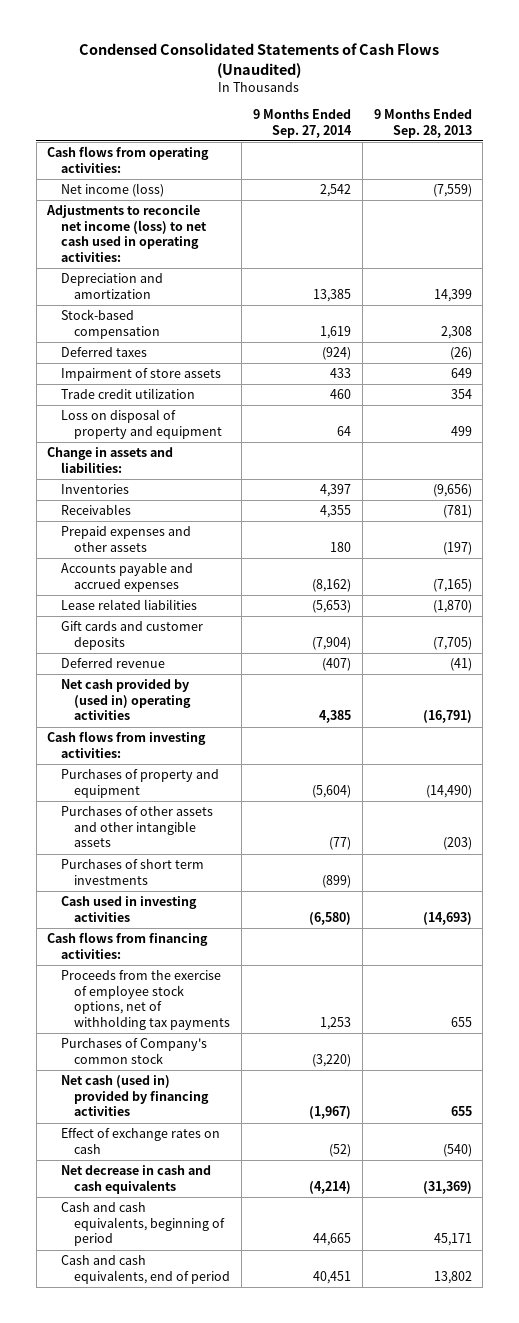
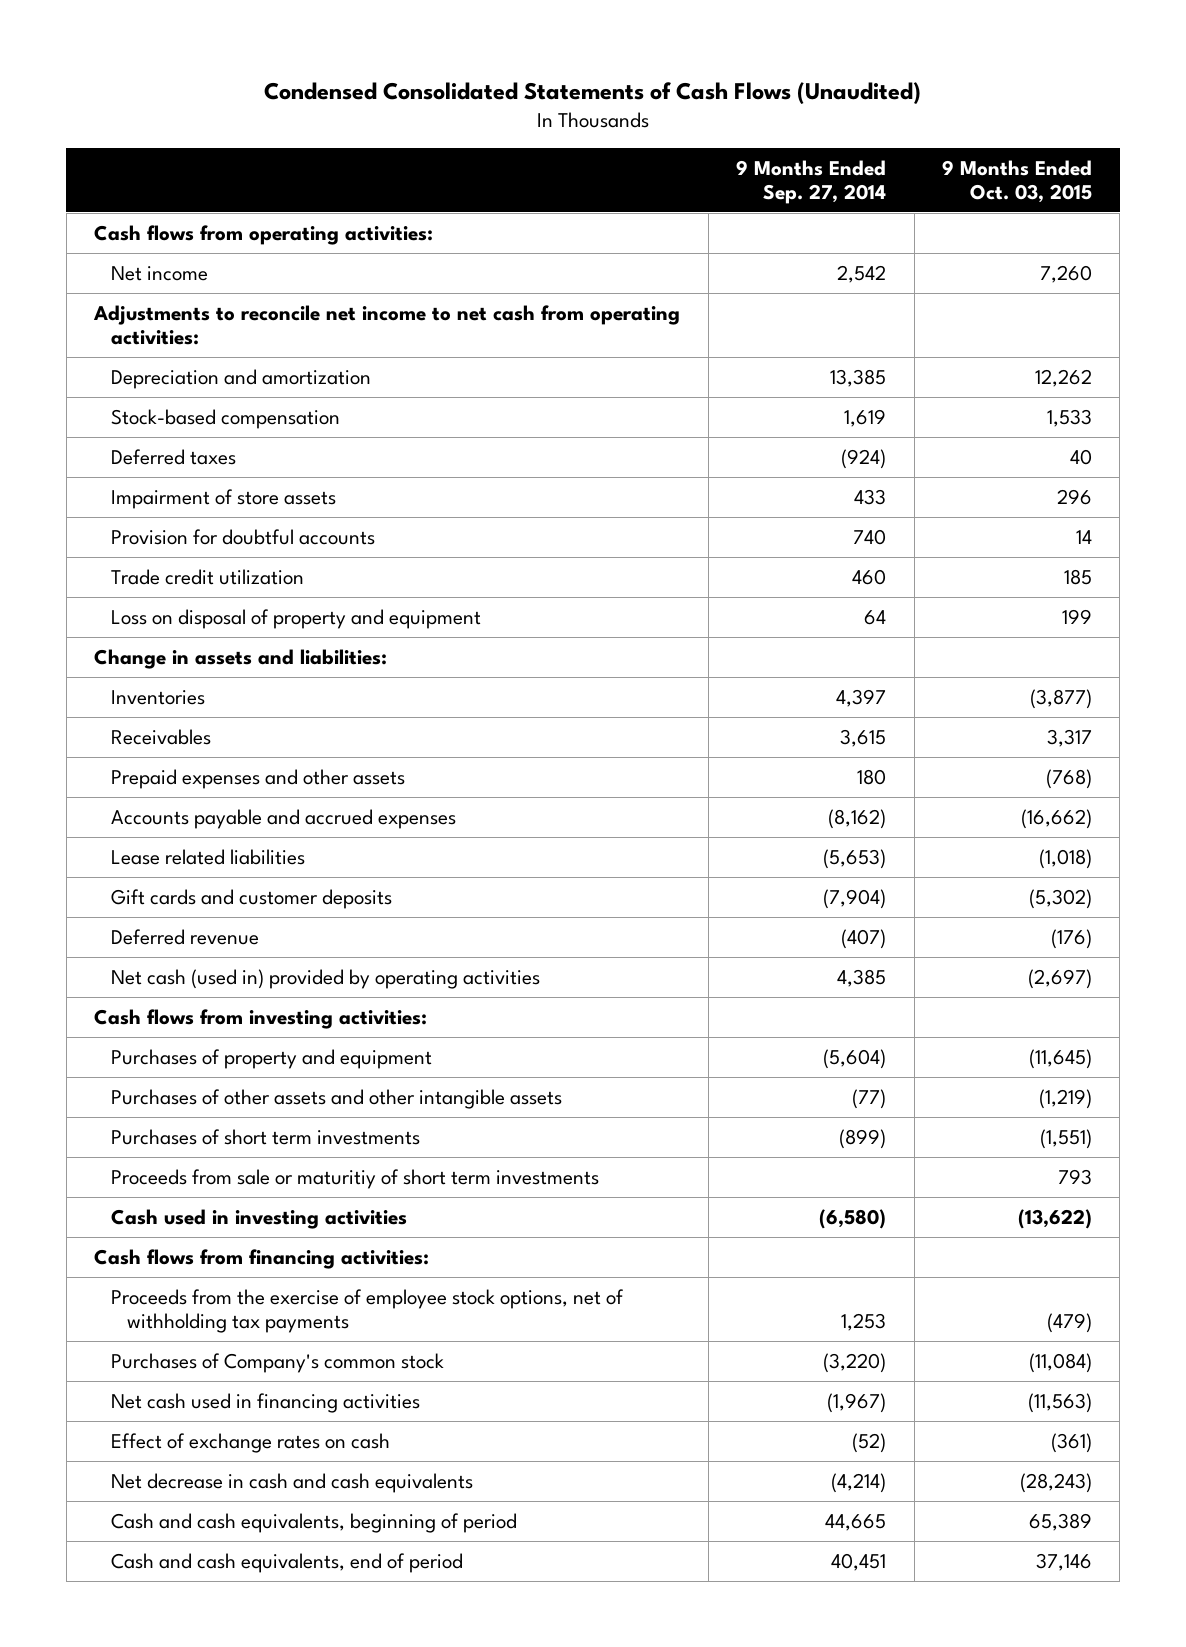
- | 9 Months Ended Sep. 27, 2014 | 9 Months Ended Sep. 28, 2013
+ | 9 Months Ended Sep. 27, 2014 | 9 Months Ended Oct. 03, 2015
- Net income (loss) | 2,542 | (7,559)
- Adjustments to reconcile net income (loss) to net cash used in operating activities:
+ Net income | 2,542 | 7,260
+ Adjustments to reconcile net income to net cash from operating activities:
+ Provision for doubtful accounts | 740 | 14
- Receivables | 4,355 | (781)
+ Receivables | 3,615 | 3,317
- Net cash provided by (used in) operating activities | 4,385 | (16,791)
+ Net cash (used in) provided by operating activities | 4,385 | (2,697)
+ Proceeds from sale or maturitiy of short term investments | | 793
- Net cash (used in) provided by financing activities | (1,967) | 655
+ Net cash used in financing activities | (1,967) | (11,563)

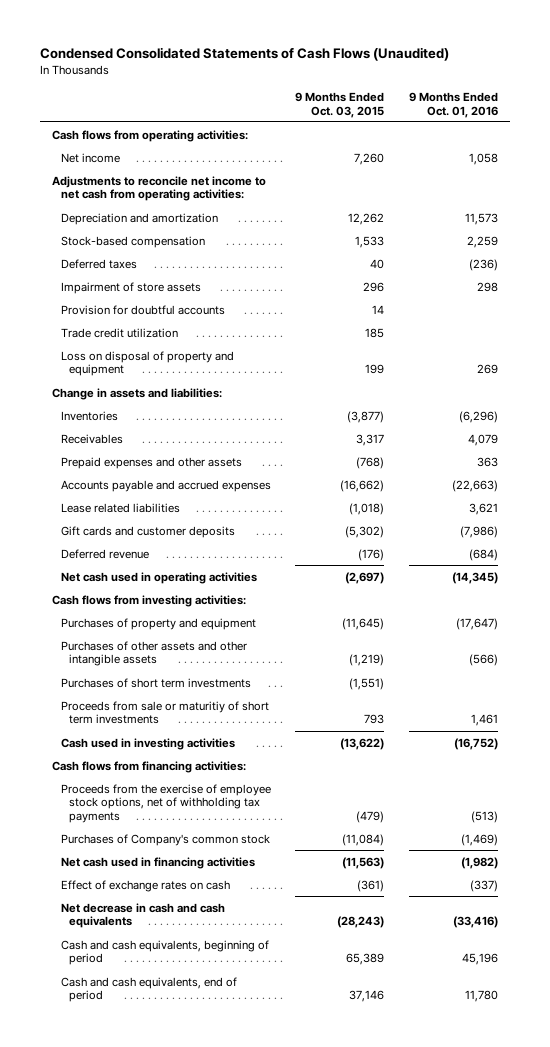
- | 9 Months Ended Sep. 27, 2014 | 9 Months Ended Oct. 03, 2015
+ | 9 Months Ended Oct. 03, 2015 | 9 Months Ended Oct. 01, 2016
- Net cash (used in) provided by operating activities | 4,385 | (2,697)
+ Net cash used in operating activities | (2,697) | (14,345)

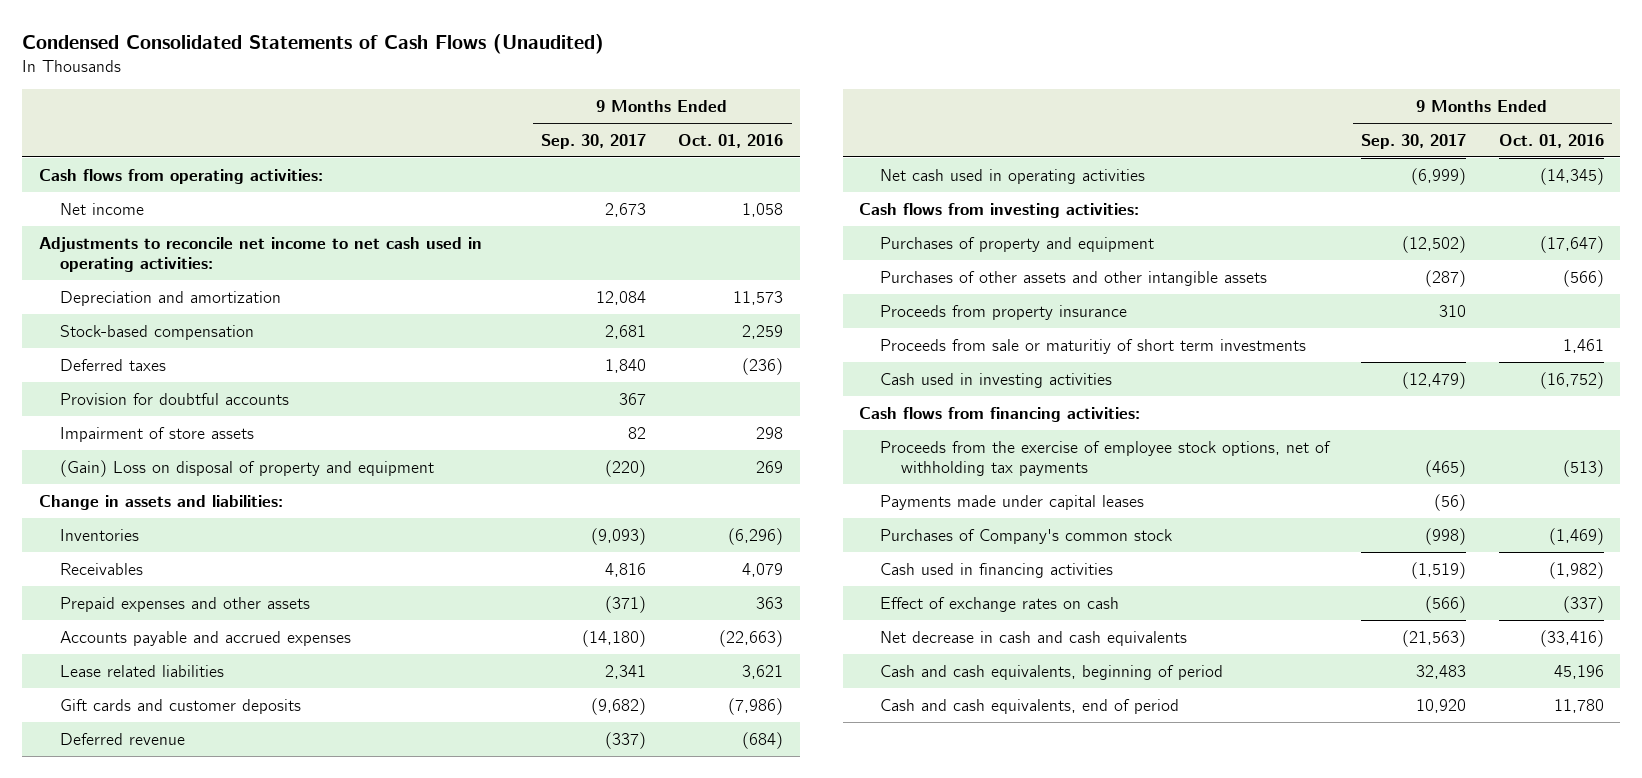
- | 9 Months Ended Oct. 03, 2015 | 9 Months Ended Oct. 01, 2016
+ | 9 Months Ended Sep. 30, 2017 | 9 Months Ended Oct. 01, 2016
- Adjustments to reconcile net income to net cash from operating activities:
+ Adjustments to reconcile net income to net cash used in operating activities:
- Trade credit utilization | 185 |
- Loss on disposal of property and equipment | 199 | 269
moved down: Impairment of store assets | 82 | 298
+ (Gain) Loss on disposal of property and equipment | (220) | 269
- Purchases of short term investments | (1,551) |
+ Proceeds from property insurance | 310 |
+ Payments made under capital leases | (56) |
- Net cash used in financing activities | (11,563) | (1,982)
+ Cash used in financing activities | (1,519) | (1,982)

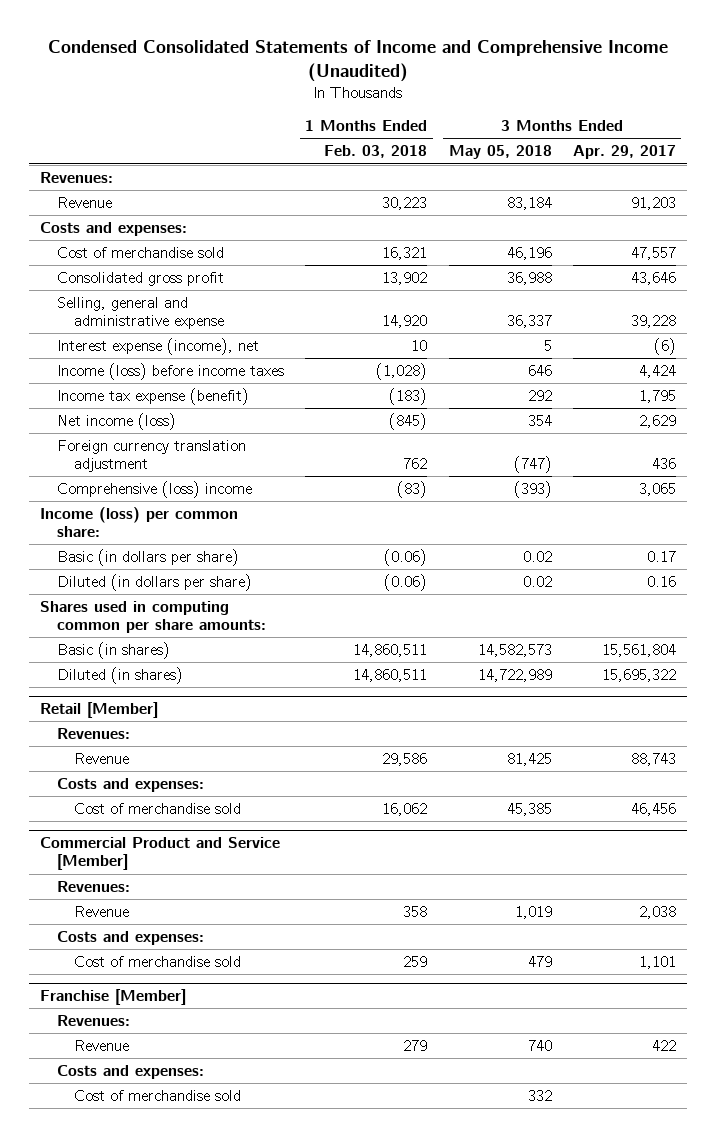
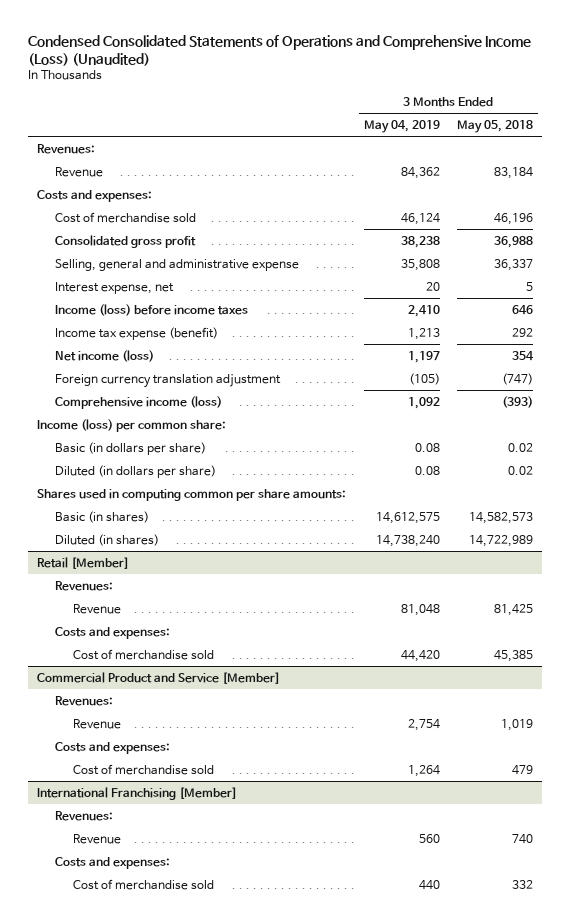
- Condensed Consolidated Statements of Income and Comprehensive Income (Unaudited)
+ Condensed Consolidated Statements of Operations and Comprehensive Income (Loss) (Unaudited)
- | 1 Months Ended Feb. 03, 2018 | 3 Months Ended May 05, 2018 | 3 Months Ended Apr. 29, 2017
+ | 3 Months Ended May 04, 2019 | 3 Months Ended May 05, 2018
- Interest expense (income), net | 10 | 5 | (6)
+ Interest expense, net | 20 | 5
- Comprehensive (loss) income | (83) | (393) | 3,065
+ Comprehensive income (loss) | 1,092 | (393)
- Franchise [Member]
+ International Franchising [Member]

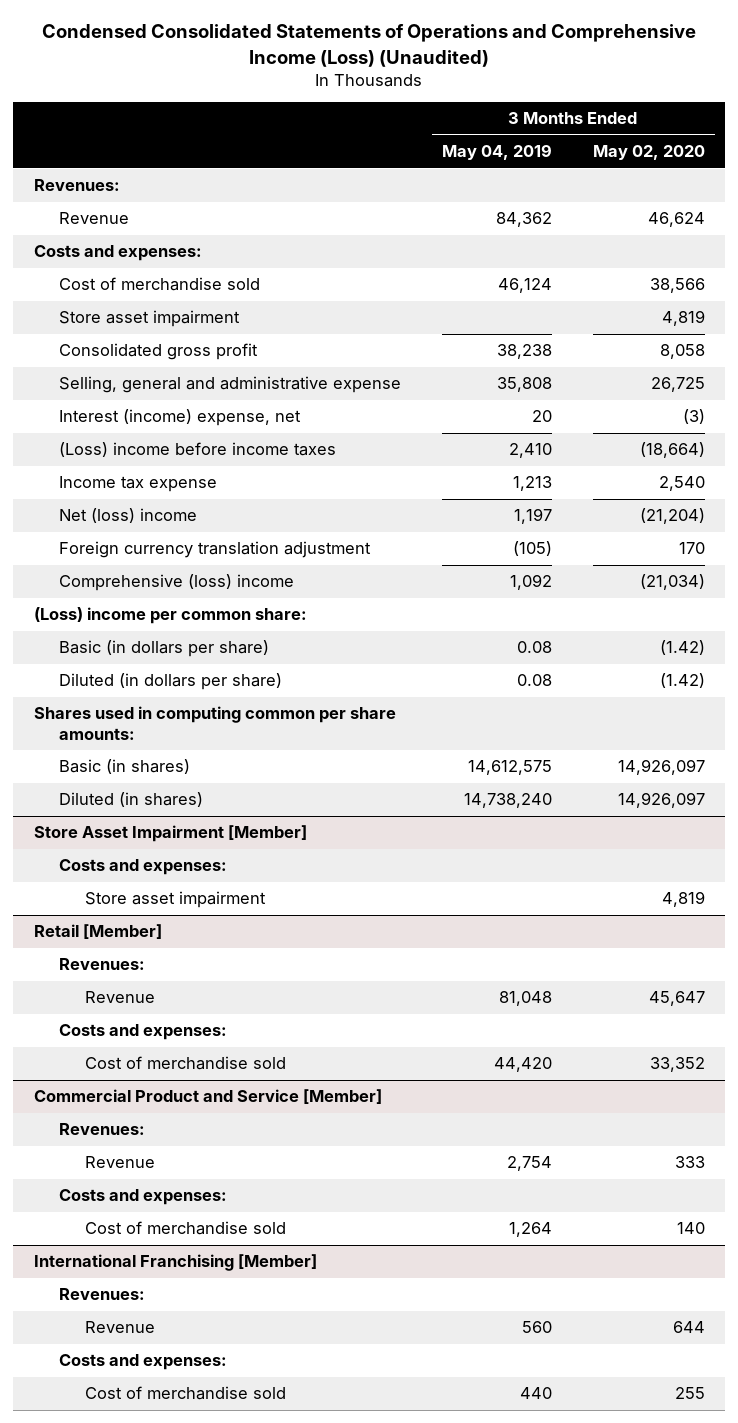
- | 3 Months Ended May 04, 2019 | 3 Months Ended May 05, 2018
+ | 3 Months Ended May 04, 2019 | 3 Months Ended May 02, 2020
+ Store asset impairment | | 4,819
- Interest expense, net | 20 | 5
- Income (loss) before income taxes | 2,410 | 646
- Income tax expense (benefit) | 1,213 | 292
- Net income (loss) | 1,197 | 354
+ Interest (income) expense, net | 20 | (3)
+ (Loss) income before income taxes | 2,410 | (18,664)
+ Income tax expense | 1,213 | 2,540
+ Net (loss) income | 1,197 | (21,204)
- Comprehensive income (loss) | 1,092 | (393)
- Income (loss) per common share:
+ Comprehensive (loss) income | 1,092 | (21,034)
+ (Loss) income per common share:
+ Store Asset Impairment [Member]
+ Costs and expenses:
+ Store asset impairment | | 4,819

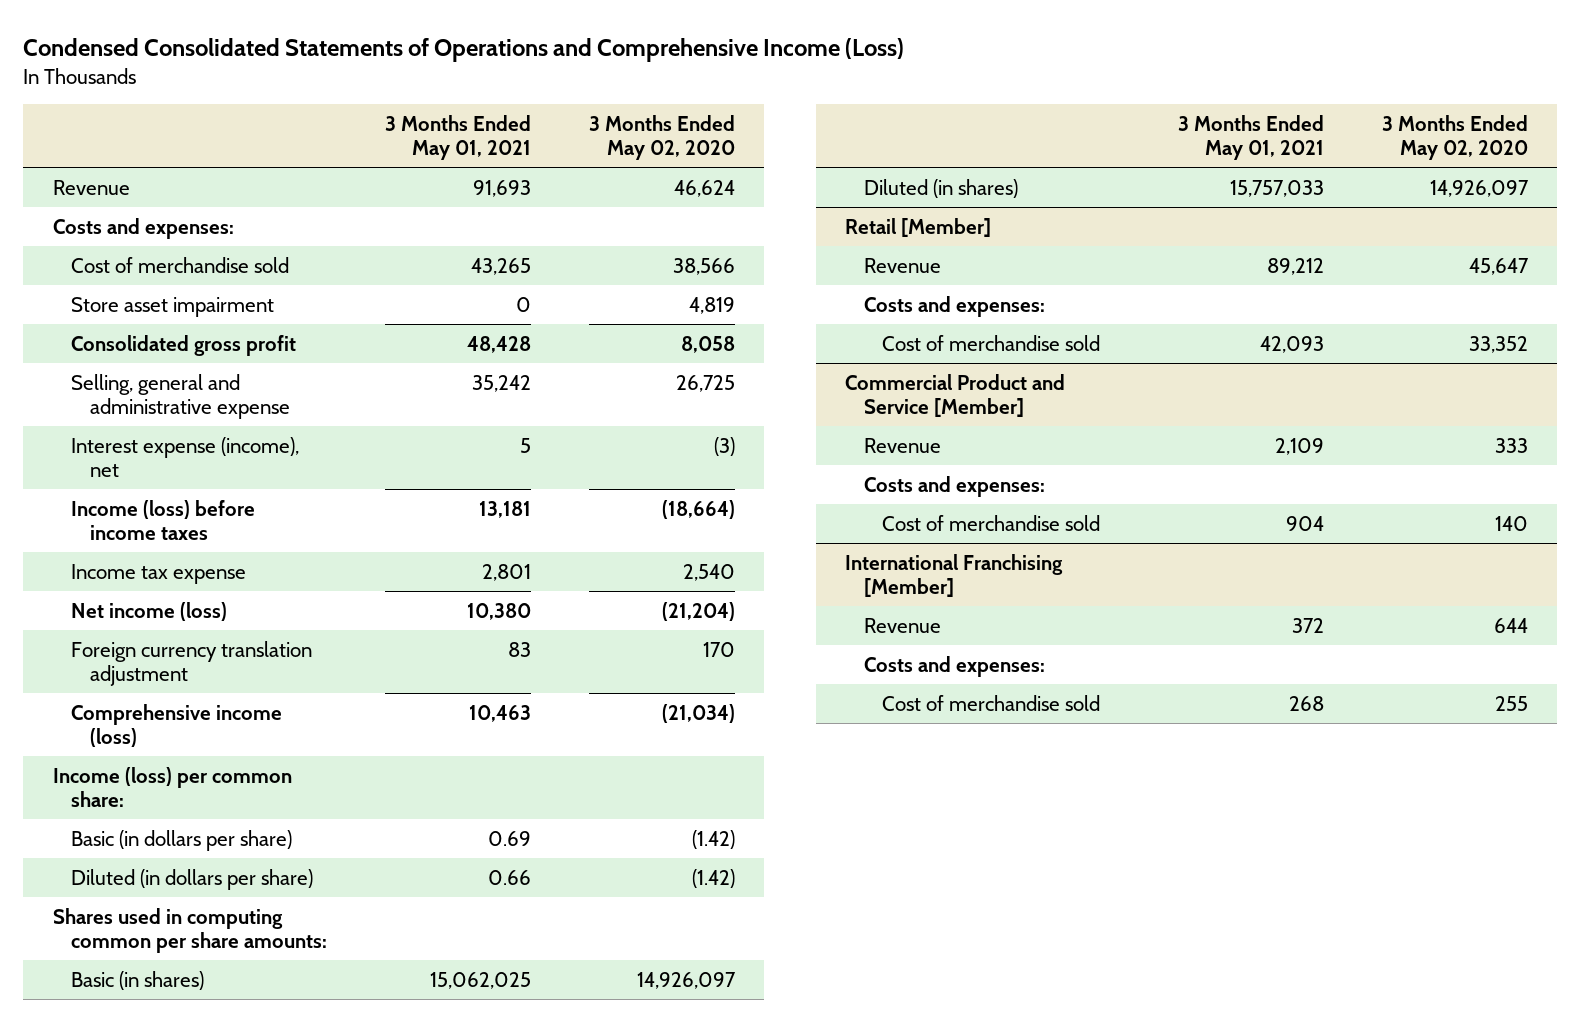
- Condensed Consolidated Statements of Operations and Comprehensive Income (Loss) (Unaudited)
+ Condensed Consolidated Statements of Operations and Comprehensive Income (Loss)
- | 3 Months Ended May 04, 2019 | 3 Months Ended May 02, 2020
+ | 3 Months Ended May 01, 2021 | 3 Months Ended May 02, 2020
- Revenues:
- Interest (income) expense, net | 20 | (3)
- (Loss) income before income taxes | 2,410 | (18,664)
+ Interest expense (income), net | 5 | (3)
+ Income (loss) before income taxes | 13,181 | (18,664)
- Net (loss) income | 1,197 | (21,204)
+ Net income (loss) | 10,380 | (21,204)
- Comprehensive (loss) income | 1,092 | (21,034)
- (Loss) income per common share:
+ Comprehensive income (loss) | 10,463 | (21,034)
+ Income (loss) per common share:
- Store Asset Impairment [Member]
- Costs and expenses:
- Store asset impairment | | 4,819
@ Retail [Member]
- Revenues:
@ Commercial Product and Service [Member]
- Revenues:
@ International Franchising [Member]
- Revenues:

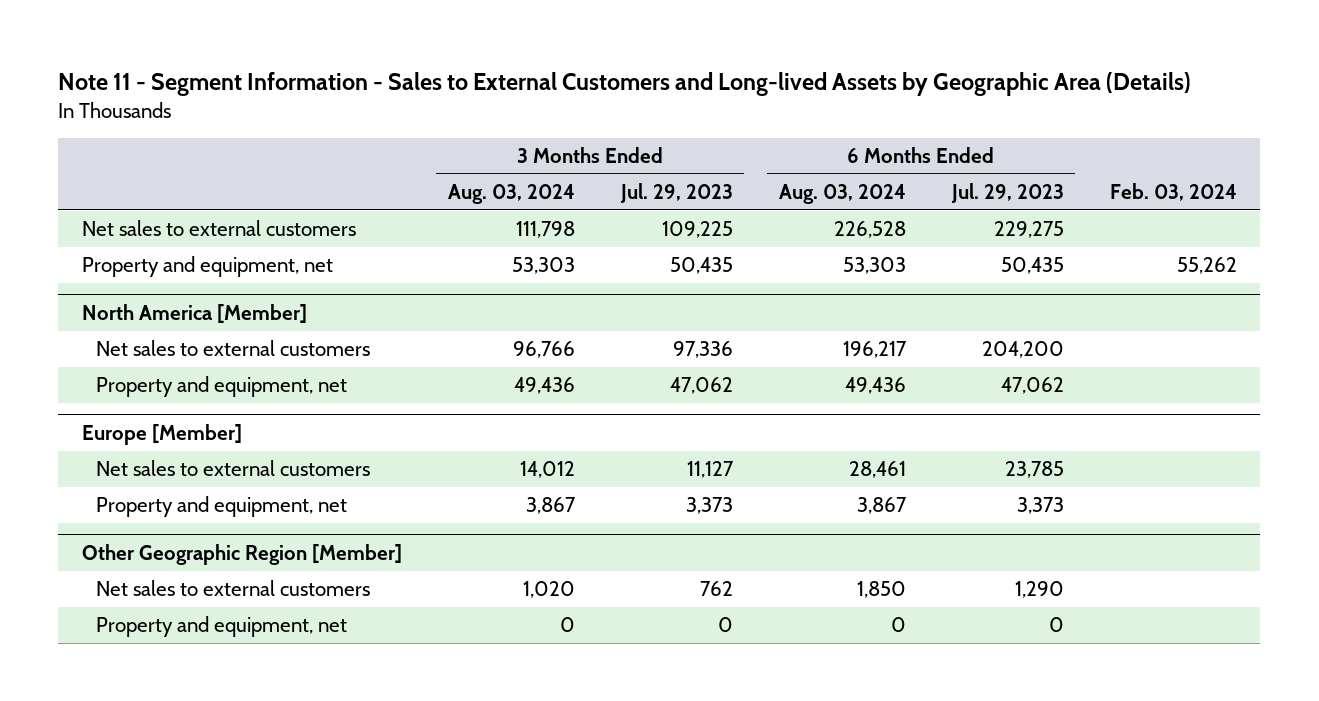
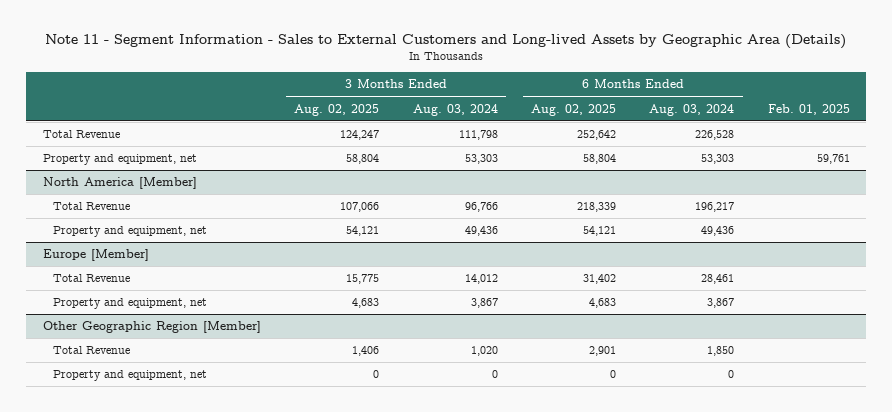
- | 3 Months Ended Aug. 03, 2024 | 3 Months Ended Jul. 29, 2023 | 6 Months Ended Aug. 03, 2024 | 6 Months Ended Jul. 29, 2023 | Feb. 03, 2024
+ | 3 Months Ended Aug. 02, 2025 | 3 Months Ended Aug. 03, 2024 | 6 Months Ended Aug. 02, 2025 | 6 Months Ended Aug. 03, 2024 | Feb. 01, 2025
- Net sales to external customers | 111,798 | 109,225 | 226,528 | 229,275 |
+ Total Revenue | 124,247 | 111,798 | 252,642 | 226,528 |
@ North America [Member]
- Net sales to external customers | 96,766 | 97,336 | 196,217 | 204,200 |
+ Total Revenue | 107,066 | 96,766 | 218,339 | 196,217 |
@ Europe [Member]
- Net sales to external customers | 14,012 | 11,127 | 28,461 | 23,785 |
+ Total Revenue | 15,775 | 14,012 | 31,402 | 28,461 |
@ Other Geographic Region [Member]
- Net sales to external customers | 1,020 | 762 | 1,850 | 1,290 |
+ Total Revenue | 1,406 | 1,020 | 2,901 | 1,850 |

